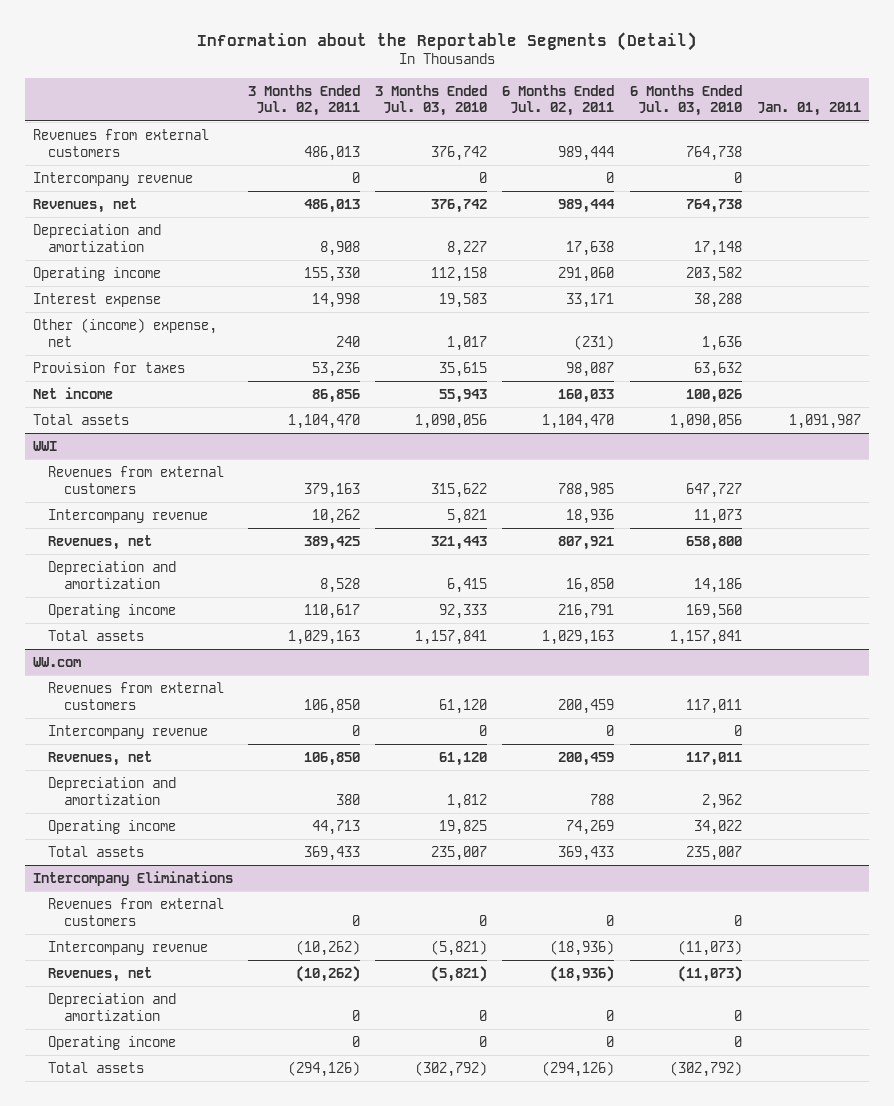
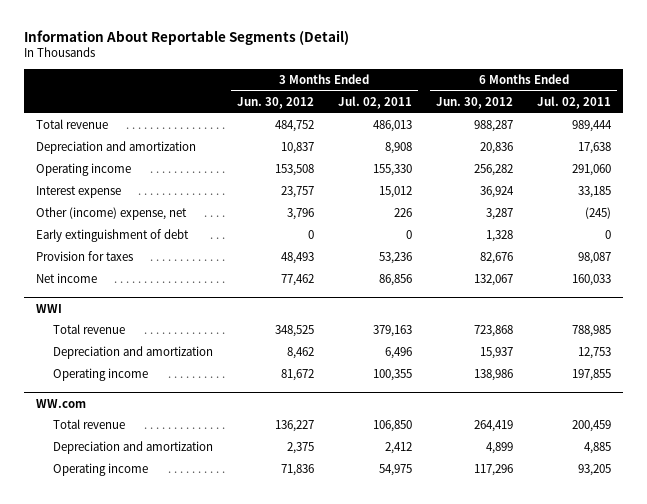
- Information about the Reportable Segments (Detail)
+ Information About Reportable Segments (Detail)
- | 3 Months Ended Jul. 02, 2011 | 3 Months Ended Jul. 03, 2010 | 6 Months Ended Jul. 02, 2011 | 6 Months Ended Jul. 03, 2010 | Jan. 01, 2011
+ | 3 Months Ended Jun. 30, 2012 | 3 Months Ended Jul. 02, 2011 | 6 Months Ended Jun. 30, 2012 | 6 Months Ended Jul. 02, 2011
- Revenues from external customers | 486,013 | 376,742 | 989,444 | 764,738 |
- Intercompany revenue | 0 | 0 | 0 | 0 |
- Revenues, net | 486,013 | 376,742 | 989,444 | 764,738 |
+ Total revenue | 484,752 | 486,013 | 988,287 | 989,444
- Interest expense | 14,998 | 19,583 | 33,171 | 38,288 |
- Other (income) expense, net | 240 | 1,017 | (231) | 1,636 |
+ Interest expense | 23,757 | 15,012 | 36,924 | 33,185
+ Other (income) expense, net | 3,796 | 226 | 3,287 | (245)
+ Early extinguishment of debt | 0 | 0 | 1,328 | 0
- Total assets | 1,104,470 | 1,090,056 | 1,104,470 | 1,090,056 | 1,091,987
@ WWI
- Revenues from external customers | 379,163 | 315,622 | 788,985 | 647,727 |
- Intercompany revenue | 10,262 | 5,821 | 18,936 | 11,073 |
- Revenues, net | 389,425 | 321,443 | 807,921 | 658,800 |
- Depreciation and amortization | 8,528 | 6,415 | 16,850 | 14,186 |
- Operating income | 110,617 | 92,333 | 216,791 | 169,560 |
- Total assets | 1,029,163 | 1,157,841 | 1,029,163 | 1,157,841 |
+ Total revenue | 348,525 | 379,163 | 723,868 | 788,985
+ Depreciation and amortization | 8,462 | 6,496 | 15,937 | 12,753
+ Operating income | 81,672 | 100,355 | 138,986 | 197,855
@ WW.com
- Revenues from external customers | 106,850 | 61,120 | 200,459 | 117,011 |
- Intercompany revenue | 0 | 0 | 0 | 0 |
- Revenues, net | 106,850 | 61,120 | 200,459 | 117,011 |
- Depreciation and amortization | 380 | 1,812 | 788 | 2,962 |
- Operating income | 44,713 | 19,825 | 74,269 | 34,022 |
- Total assets | 369,433 | 235,007 | 369,433 | 235,007 |
- Intercompany Eliminations
- Revenues from external customers | 0 | 0 | 0 | 0 |
- Intercompany revenue | (10,262) | (5,821) | (18,936) | (11,073) |
- Revenues, net | (10,262) | (5,821) | (18,936) | (11,073) |
- Depreciation and amortization | 0 | 0 | 0 | 0 |
- Operating income | 0 | 0 | 0 | 0 |
- Total assets | (294,126) | (302,792) | (294,126) | (302,792) |
@ WW.com
+ Total revenue | 136,227 | 106,850 | 264,419 | 200,459
+ Depreciation and amortization | 2,375 | 2,412 | 4,899 | 4,885
+ Operating income | 71,836 | 54,975 | 117,296 | 93,205

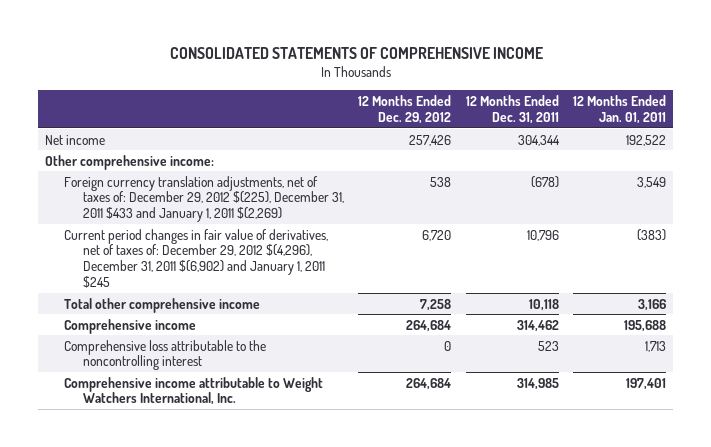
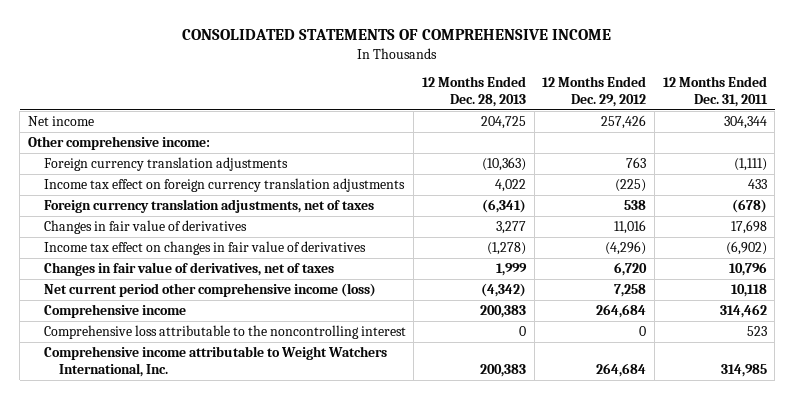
- | 12 Months Ended Dec. 29, 2012 | 12 Months Ended Dec. 31, 2011 | 12 Months Ended Jan. 01, 2011
+ | 12 Months Ended Dec. 28, 2013 | 12 Months Ended Dec. 29, 2012 | 12 Months Ended Dec. 31, 2011
- Foreign currency translation adjustments, net of taxes of: December 29, 2012 $(225), December 31, 2011 $433 and January 1, 2011 $(2,269) | 538 | (678) | 3,549
- Current period changes in fair value of derivatives, net of taxes of: December 29, 2012 $(4,296), December 31, 2011 $(6,902) and January 1, 2011 $245 | 6,720 | 10,796 | (383)
- Total other comprehensive income | 7,258 | 10,118 | 3,166
+ Foreign currency translation adjustments | (10,363) | 763 | (1,111)
+ Income tax effect on foreign currency translation adjustments | 4,022 | (225) | 433
+ Foreign currency translation adjustments, net of taxes | (6,341) | 538 | (678)
+ Changes in fair value of derivatives | 3,277 | 11,016 | 17,698
+ Income tax effect on changes in fair value of derivatives | (1,278) | (4,296) | (6,902)
+ Changes in fair value of derivatives, net of taxes | 1,999 | 6,720 | 10,796
+ Net current period other comprehensive income (loss) | (4,342) | 7,258 | 10,118

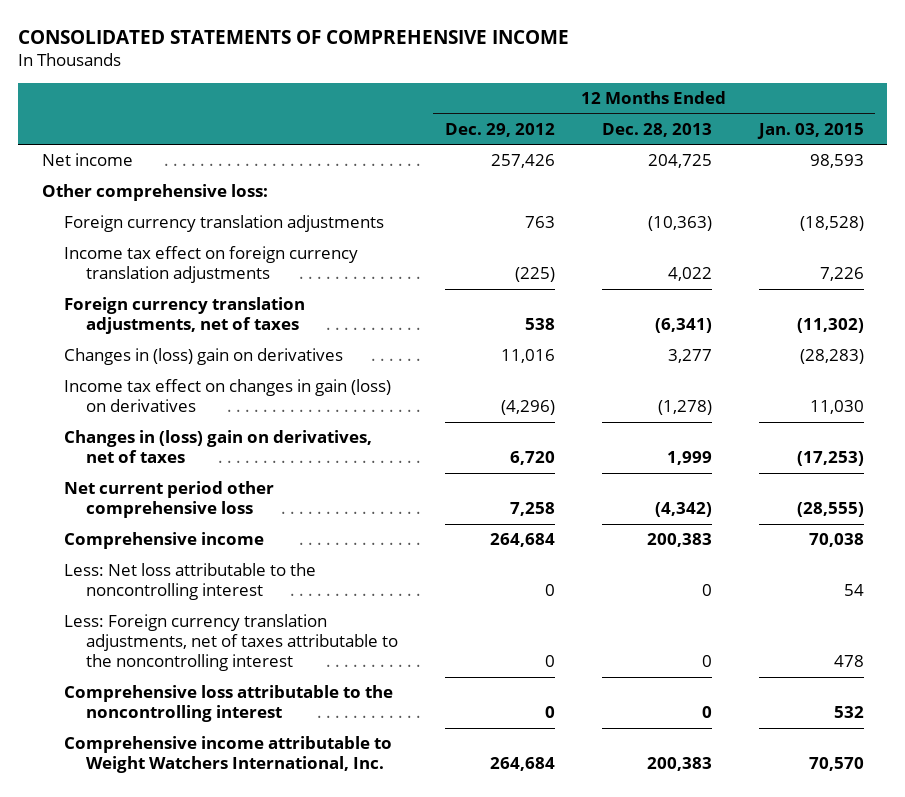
- | 12 Months Ended Dec. 28, 2013 | 12 Months Ended Dec. 29, 2012 | 12 Months Ended Dec. 31, 2011
+ | 12 Months Ended Dec. 29, 2012 | 12 Months Ended Dec. 28, 2013 | 12 Months Ended Jan. 03, 2015
- Other comprehensive income:
+ Other comprehensive loss:
- Changes in fair value of derivatives | 3,277 | 11,016 | 17,698
- Income tax effect on changes in fair value of derivatives | (1,278) | (4,296) | (6,902)
- Changes in fair value of derivatives, net of taxes | 1,999 | 6,720 | 10,796
- Net current period other comprehensive income (loss) | (4,342) | 7,258 | 10,118
+ Changes in (loss) gain on derivatives | 11,016 | 3,277 | (28,283)
+ Income tax effect on changes in gain (loss) on derivatives | (4,296) | (1,278) | 11,030
+ Changes in (loss) gain on derivatives, net of taxes | 6,720 | 1,999 | (17,253)
+ Net current period other comprehensive loss | 7,258 | (4,342) | (28,555)
+ Less: Net loss attributable to the noncontrolling interest | 0 | 0 | 54
+ Less: Foreign currency translation adjustments, net of taxes attributable to the noncontrolling interest | 0 | 0 | 478

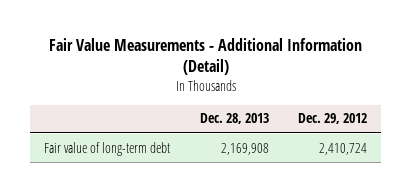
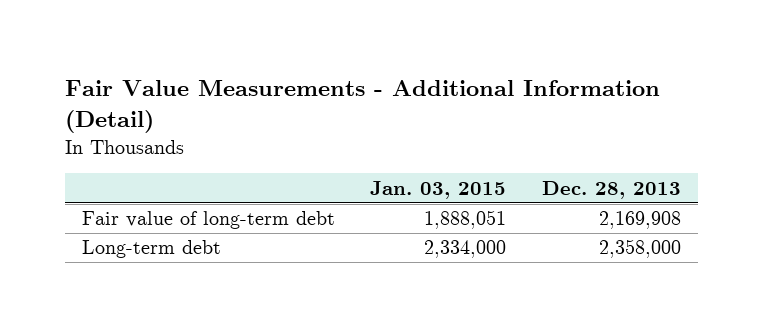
- | Dec. 28, 2013 | Dec. 29, 2012
+ | Jan. 03, 2015 | Dec. 28, 2013
+ Long-term debt | 2,334,000 | 2,358,000

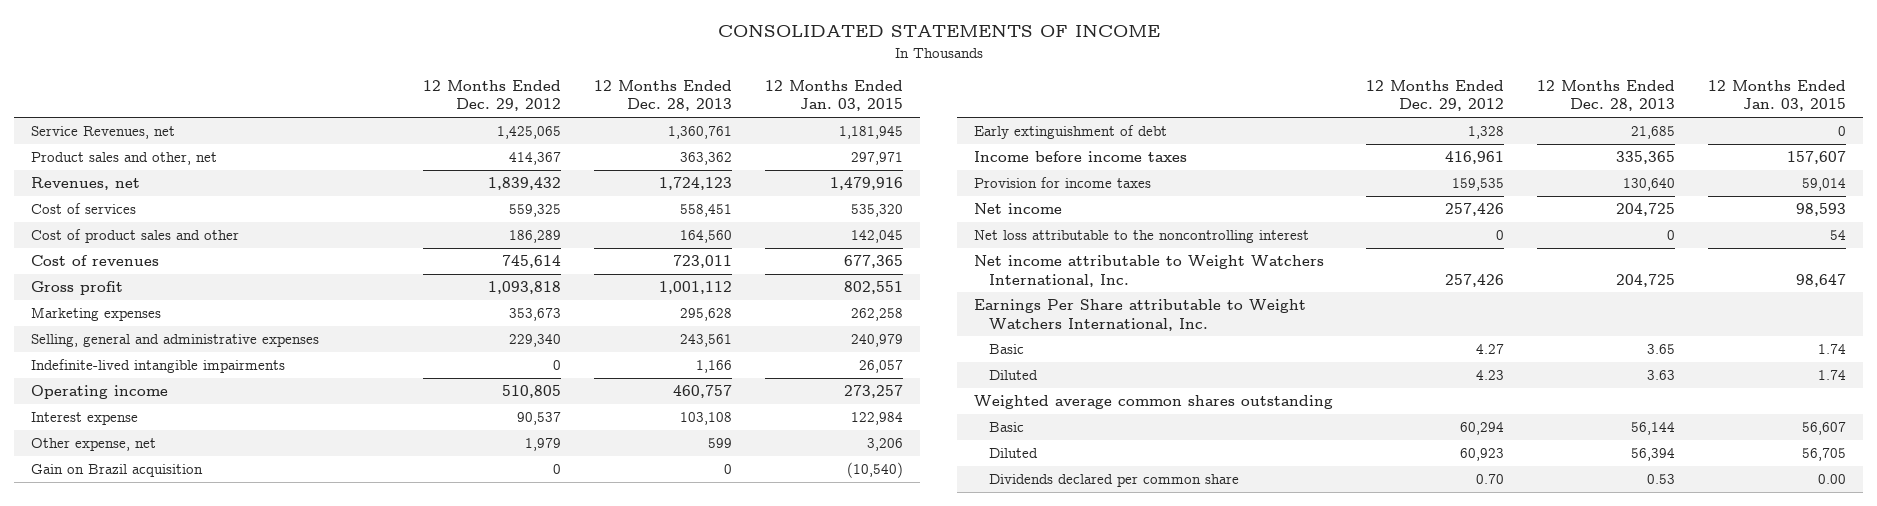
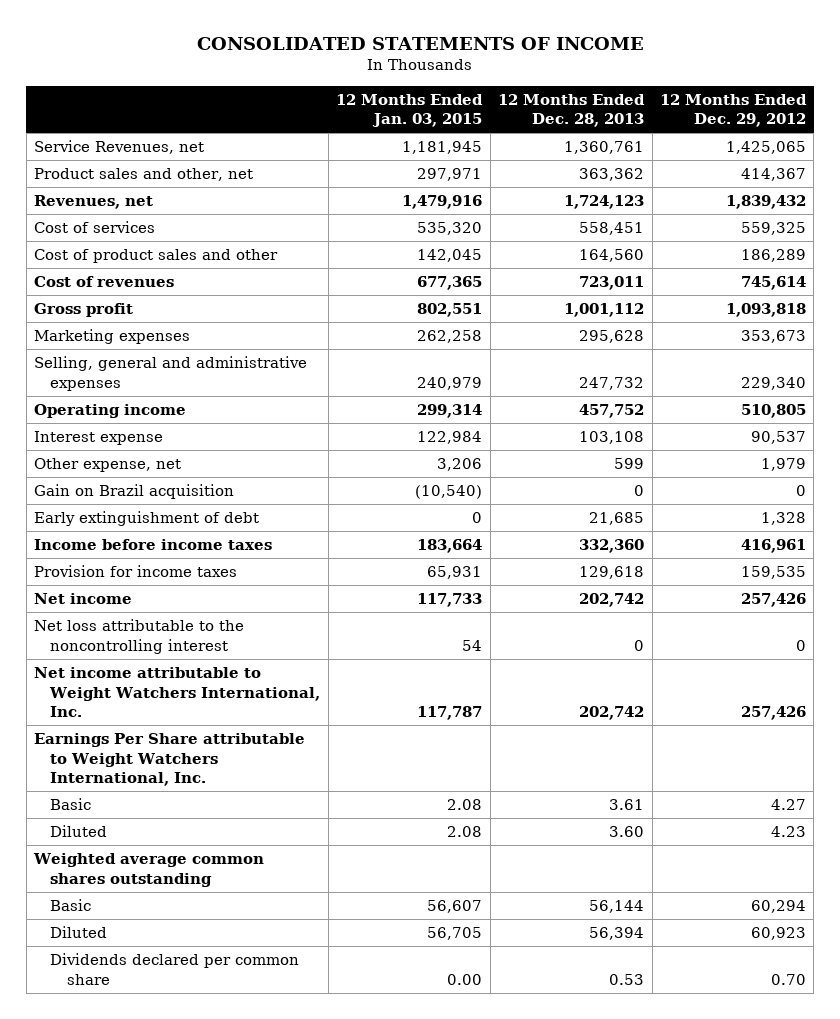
- | 12 Months Ended Dec. 29, 2012 | 12 Months Ended Dec. 28, 2013 | 12 Months Ended Jan. 03, 2015
+ | 12 Months Ended Jan. 03, 2015 | 12 Months Ended Dec. 28, 2013 | 12 Months Ended Dec. 29, 2012
- Selling, general and administrative expenses | 229,340 | 243,561 | 240,979
- Indefinite-lived intangible impairments | 0 | 1,166 | 26,057
- Operating income | 510,805 | 460,757 | 273,257
+ Selling, general and administrative expenses | 240,979 | 247,732 | 229,340
+ Operating income | 299,314 | 457,752 | 510,805
- Income before income taxes | 416,961 | 335,365 | 157,607
- Provision for income taxes | 159,535 | 130,640 | 59,014
- Net income | 257,426 | 204,725 | 98,593
+ Income before income taxes | 183,664 | 332,360 | 416,961
+ Provision for income taxes | 65,931 | 129,618 | 159,535
+ Net income | 117,733 | 202,742 | 257,426
- Net income attributable to Weight Watchers International, Inc. | 257,426 | 204,725 | 98,647
+ Net income attributable to Weight Watchers International, Inc. | 117,787 | 202,742 | 257,426
- Basic | 4.27 | 3.65 | 1.74
- Diluted | 4.23 | 3.63 | 1.74
+ Basic | 2.08 | 3.61 | 4.27
+ Diluted | 2.08 | 3.60 | 4.23

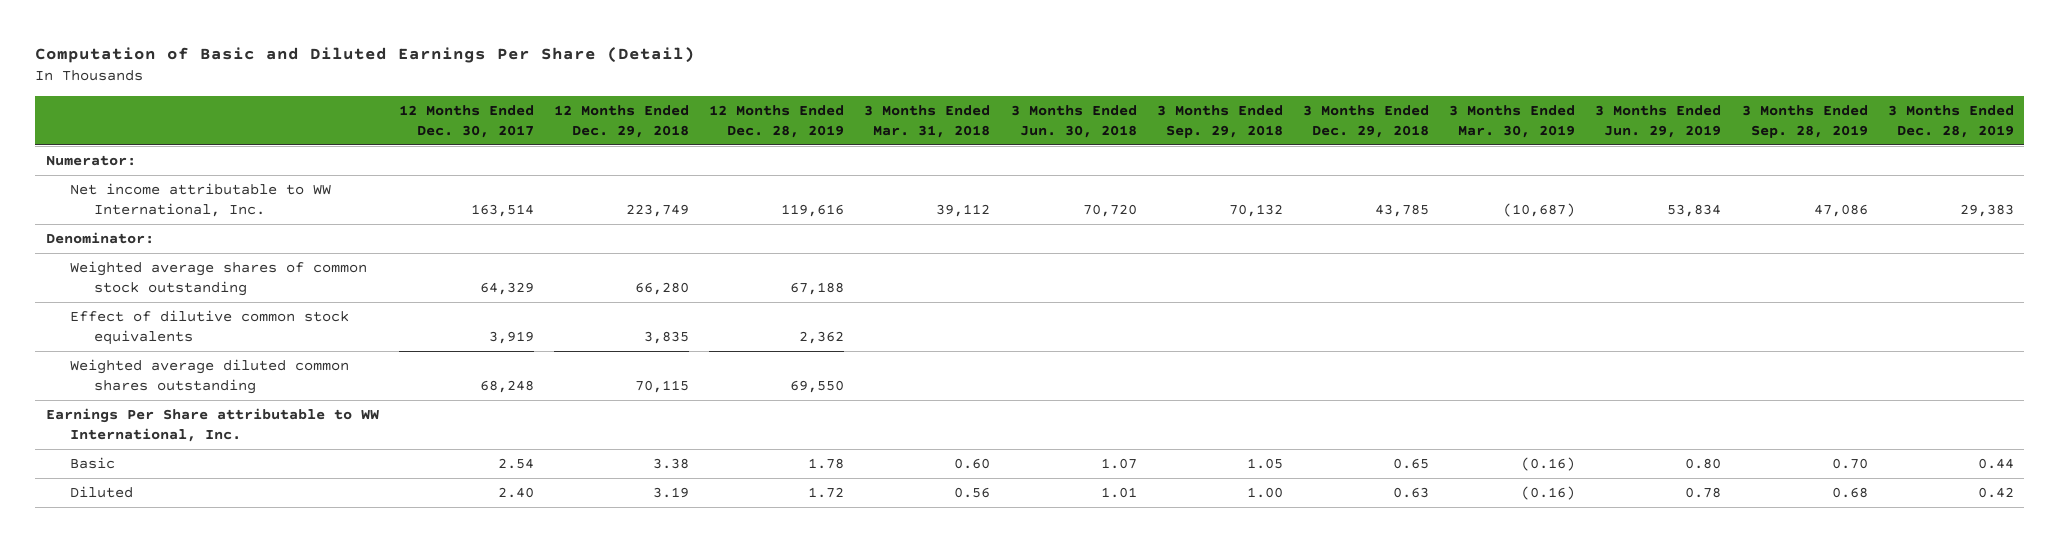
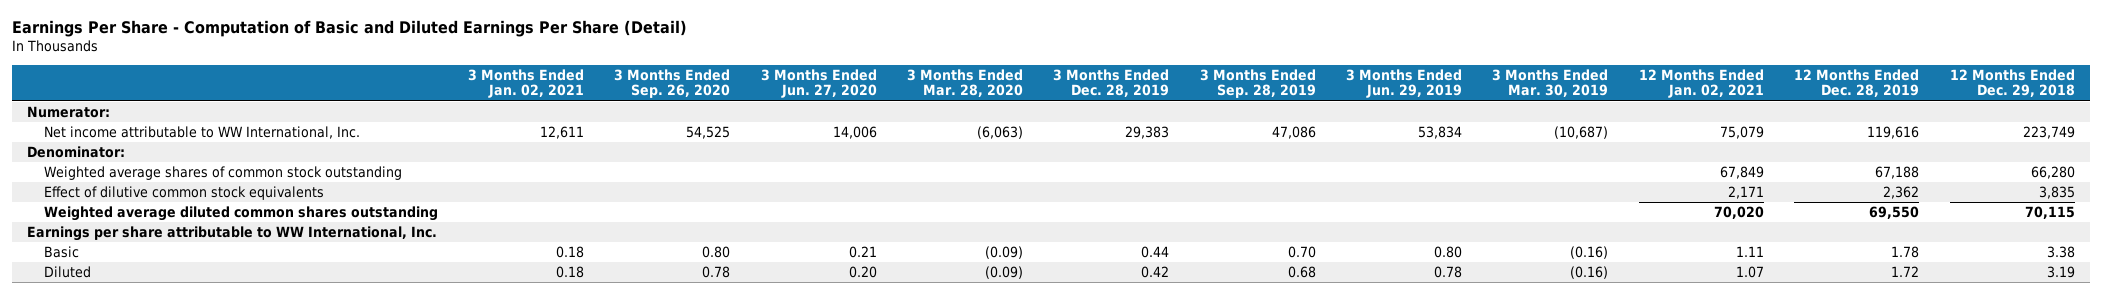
- Computation of Basic and Diluted Earnings Per Share (Detail)
+ Earnings Per Share - Computation of Basic and Diluted Earnings Per Share (Detail)
- | 12 Months Ended Dec. 30, 2017 | 12 Months Ended Dec. 29, 2018 | 12 Months Ended Dec. 28, 2019 | 3 Months Ended Mar. 31, 2018 | 3 Months Ended Jun. 30, 2018 | 3 Months Ended Sep. 29, 2018 | 3 Months Ended Dec. 29, 2018 | 3 Months Ended Mar. 30, 2019 | 3 Months Ended Jun. 29, 2019 | 3 Months Ended Sep. 28, 2019 | 3 Months Ended Dec. 28, 2019
+ | 3 Months Ended Jan. 02, 2021 | 3 Months Ended Sep. 26, 2020 | 3 Months Ended Jun. 27, 2020 | 3 Months Ended Mar. 28, 2020 | 3 Months Ended Dec. 28, 2019 | 3 Months Ended Sep. 28, 2019 | 3 Months Ended Jun. 29, 2019 | 3 Months Ended Mar. 30, 2019 | 12 Months Ended Jan. 02, 2021 | 12 Months Ended Dec. 28, 2019 | 12 Months Ended Dec. 29, 2018
- Earnings Per Share attributable to WW International, Inc.
+ Earnings per share attributable to WW International, Inc.

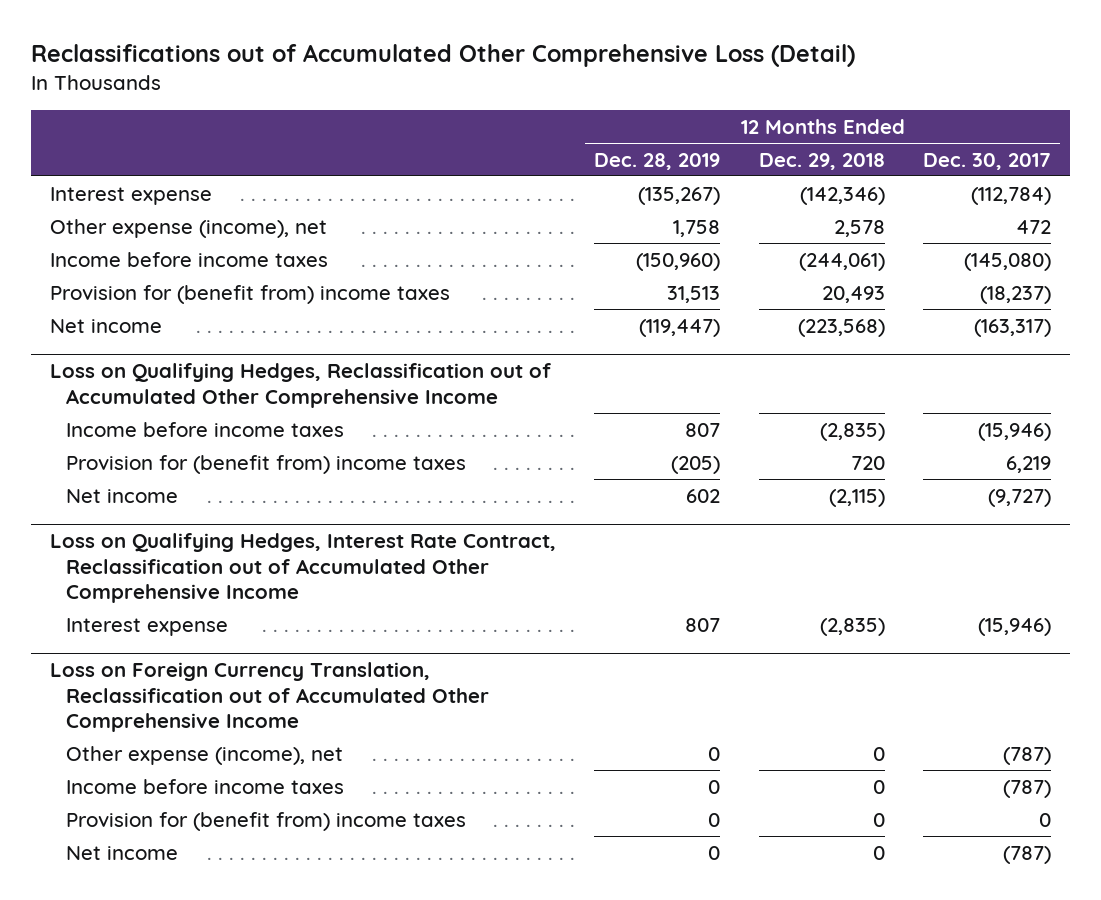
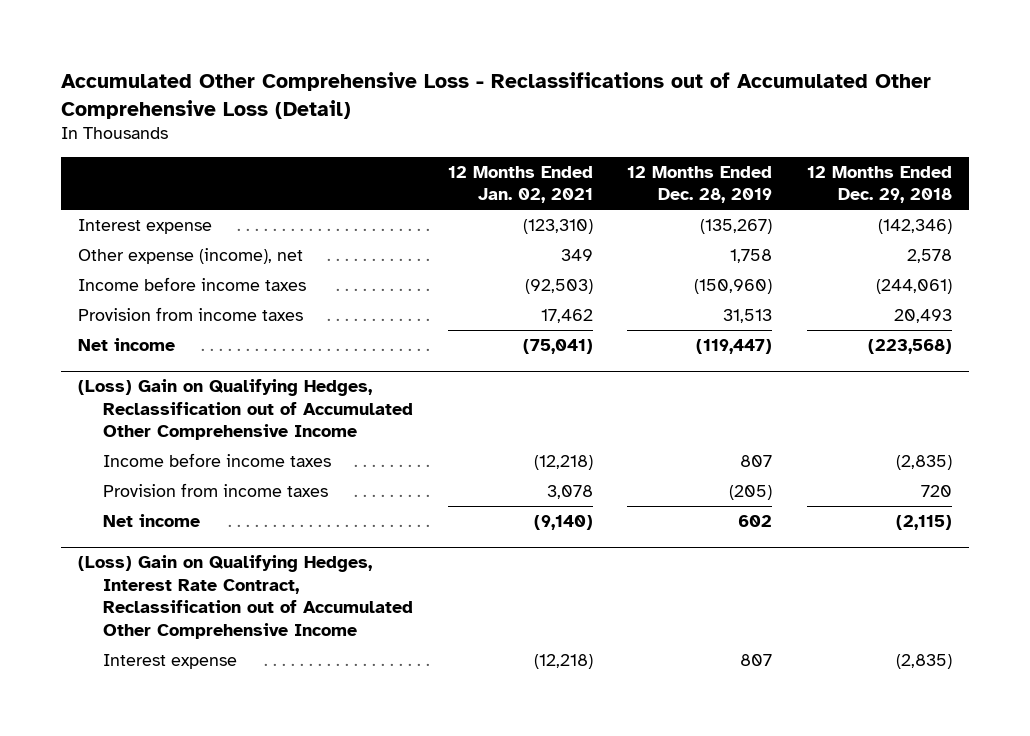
- Reclassifications out of Accumulated Other Comprehensive Loss (Detail)
+ Accumulated Other Comprehensive Loss - Reclassifications out of Accumulated Other Comprehensive Loss (Detail)
- | 12 Months Ended Dec. 28, 2019 | 12 Months Ended Dec. 29, 2018 | 12 Months Ended Dec. 30, 2017
+ | 12 Months Ended Jan. 02, 2021 | 12 Months Ended Dec. 28, 2019 | 12 Months Ended Dec. 29, 2018
- Provision for (benefit from) income taxes | 31,513 | 20,493 | (18,237)
+ Provision from income taxes | 17,462 | 31,513 | 20,493
- Loss on Qualifying Hedges, Reclassification out of Accumulated Other Comprehensive Income
+ (Loss) Gain on Qualifying Hedges, Reclassification out of Accumulated Other Comprehensive Income
- Provision for (benefit from) income taxes | (205) | 720 | 6,219
+ Provision from income taxes | 3,078 | (205) | 720
- Loss on Qualifying Hedges, Interest Rate Contract, Reclassification out of Accumulated Other Comprehensive Income
+ (Loss) Gain on Qualifying Hedges, Interest Rate Contract, Reclassification out of Accumulated Other Comprehensive Income
- Loss on Foreign Currency Translation, Reclassification out of Accumulated Other Comprehensive Income
- Other expense (income), net | 0 | 0 | (787)
- Income before income taxes | 0 | 0 | (787)
- Provision for (benefit from) income taxes | 0 | 0 | 0
- Net income | 0 | 0 | (787)

